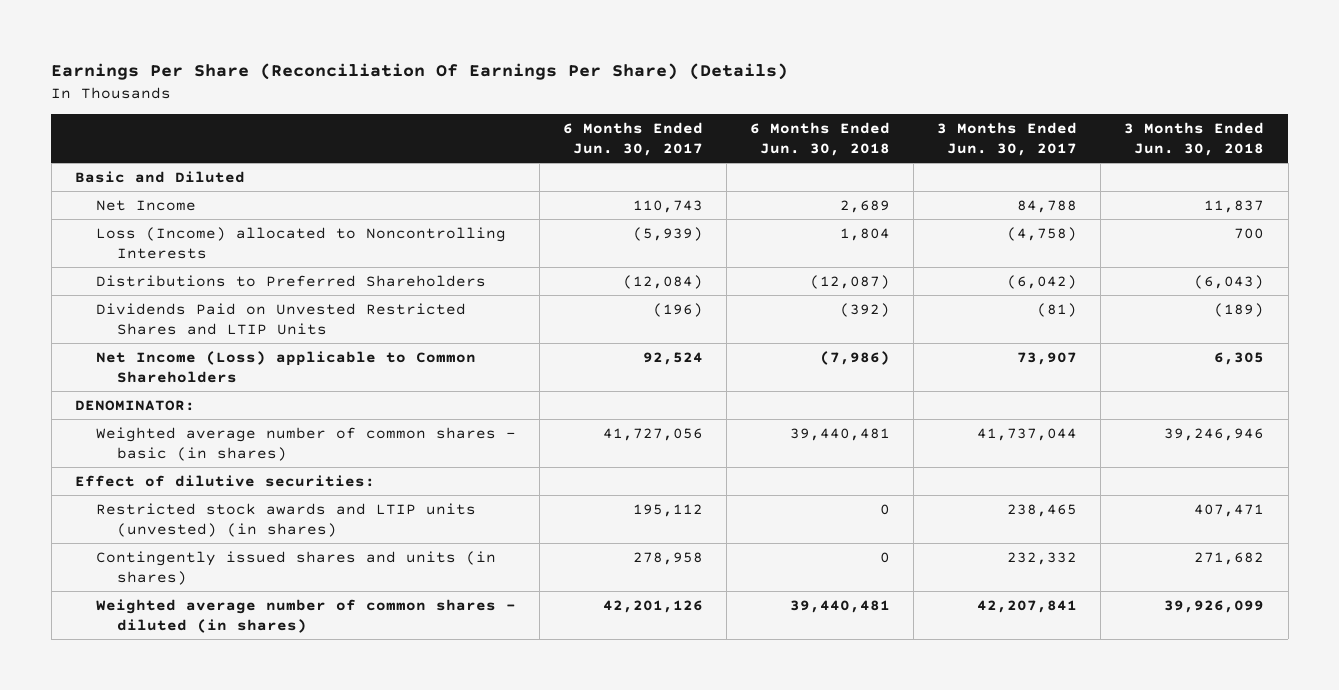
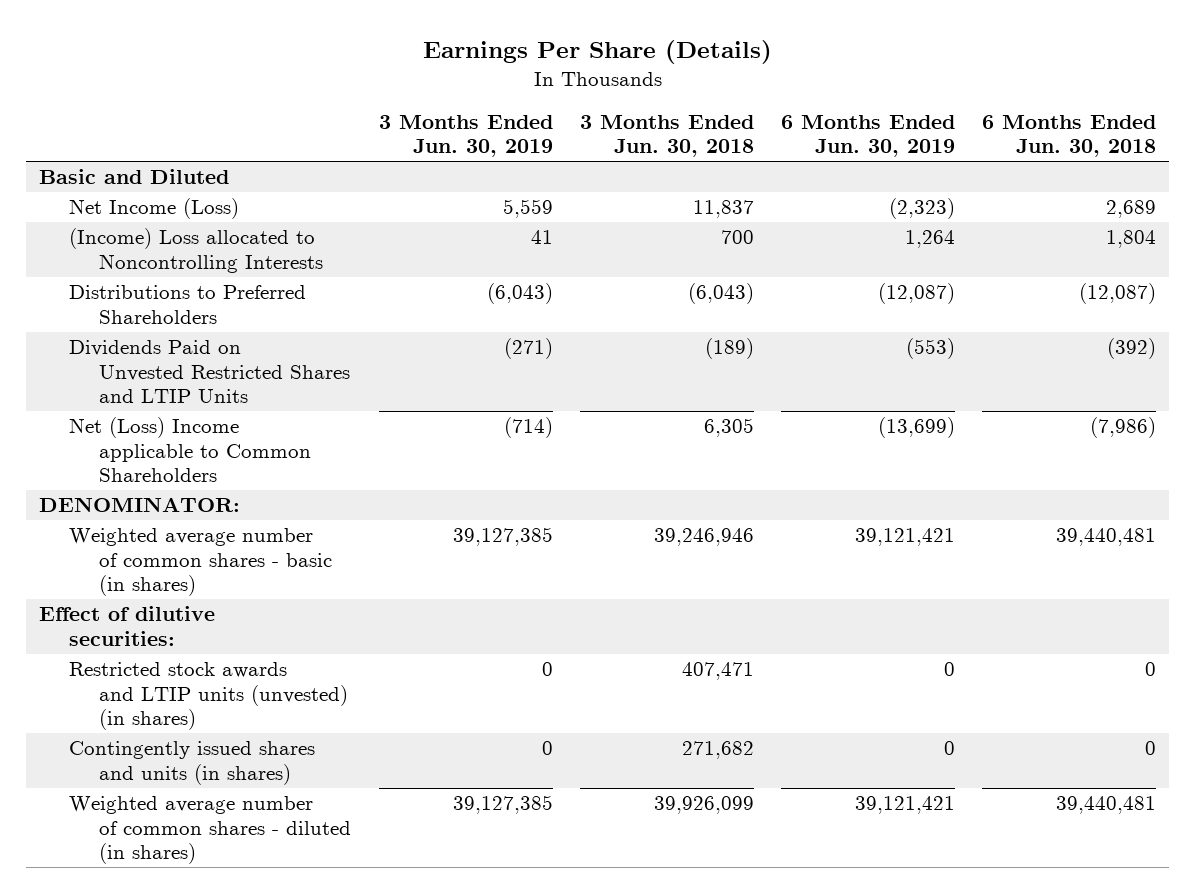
- Earnings Per Share (Reconciliation Of Earnings Per Share) (Details)
+ Earnings Per Share (Details)
- | 6 Months Ended Jun. 30, 2017 | 6 Months Ended Jun. 30, 2018 | 3 Months Ended Jun. 30, 2017 | 3 Months Ended Jun. 30, 2018
+ | 3 Months Ended Jun. 30, 2019 | 3 Months Ended Jun. 30, 2018 | 6 Months Ended Jun. 30, 2019 | 6 Months Ended Jun. 30, 2018
- Net Income | 110,743 | 2,689 | 84,788 | 11,837
- Loss (Income) allocated to Noncontrolling Interests | (5,939) | 1,804 | (4,758) | 700
+ Net Income (Loss) | 5,559 | 11,837 | (2,323) | 2,689
+ (Income) Loss allocated to Noncontrolling Interests | 41 | 700 | 1,264 | 1,804
- Net Income (Loss) applicable to Common Shareholders | 92,524 | (7,986) | 73,907 | 6,305
+ Net (Loss) Income applicable to Common Shareholders | (714) | 6,305 | (13,699) | (7,986)

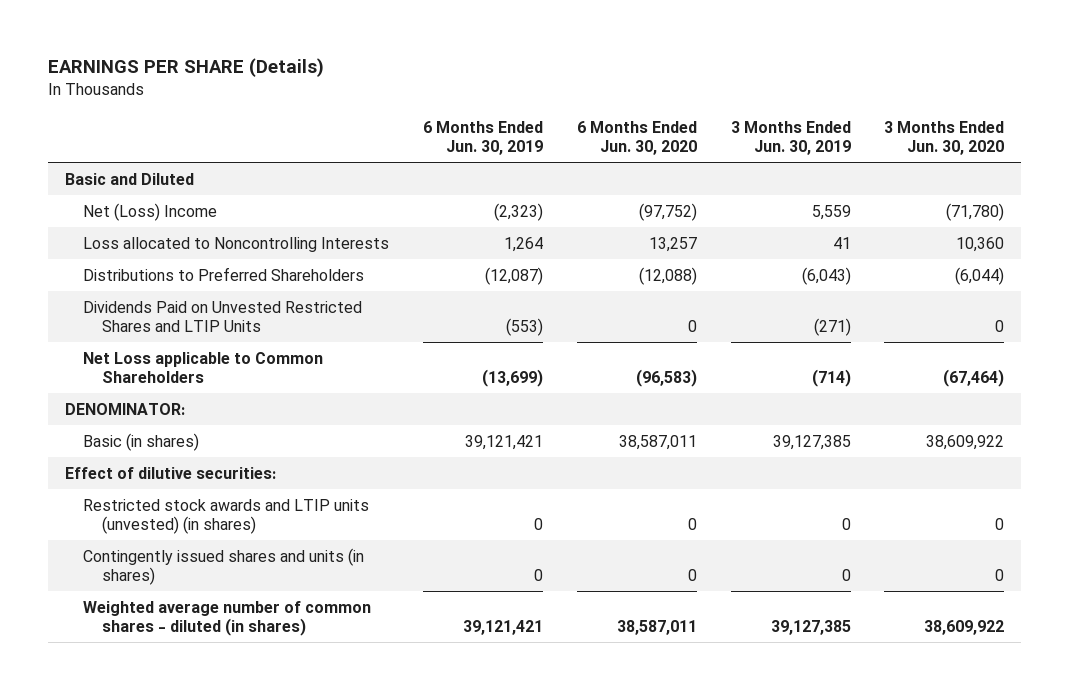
- Earnings Per Share (Details)
+ EARNINGS PER SHARE (Details)
- | 3 Months Ended Jun. 30, 2019 | 3 Months Ended Jun. 30, 2018 | 6 Months Ended Jun. 30, 2019 | 6 Months Ended Jun. 30, 2018
+ | 6 Months Ended Jun. 30, 2019 | 6 Months Ended Jun. 30, 2020 | 3 Months Ended Jun. 30, 2019 | 3 Months Ended Jun. 30, 2020
- Net Income (Loss) | 5,559 | 11,837 | (2,323) | 2,689
- (Income) Loss allocated to Noncontrolling Interests | 41 | 700 | 1,264 | 1,804
+ Net (Loss) Income | (2,323) | (97,752) | 5,559 | (71,780)
+ Loss allocated to Noncontrolling Interests | 1,264 | 13,257 | 41 | 10,360
- Net (Loss) Income applicable to Common Shareholders | (714) | 6,305 | (13,699) | (7,986)
+ Net Loss applicable to Common Shareholders | (13,699) | (96,583) | (714) | (67,464)
- Weighted average number of common shares - basic (in shares) | 39,127,385 | 39,246,946 | 39,121,421 | 39,440,481
+ Basic (in shares) | 39,121,421 | 38,587,011 | 39,127,385 | 38,609,922

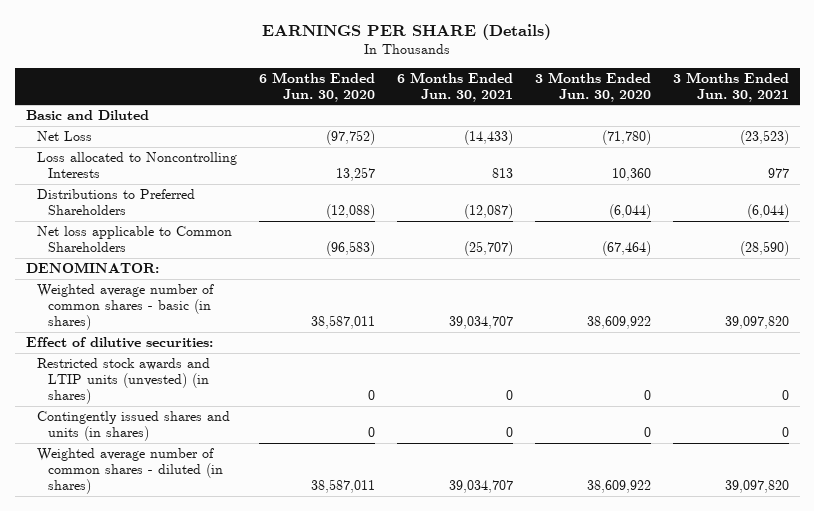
- | 6 Months Ended Jun. 30, 2019 | 6 Months Ended Jun. 30, 2020 | 3 Months Ended Jun. 30, 2019 | 3 Months Ended Jun. 30, 2020
+ | 6 Months Ended Jun. 30, 2020 | 6 Months Ended Jun. 30, 2021 | 3 Months Ended Jun. 30, 2020 | 3 Months Ended Jun. 30, 2021
- Net (Loss) Income | (2,323) | (97,752) | 5,559 | (71,780)
+ Net Loss | (97,752) | (14,433) | (71,780) | (23,523)
- Dividends Paid on Unvested Restricted Shares and LTIP Units | (553) | 0 | (271) | 0
- Net Loss applicable to Common Shareholders | (13,699) | (96,583) | (714) | (67,464)
+ Net loss applicable to Common Shareholders | (96,583) | (25,707) | (67,464) | (28,590)
- Basic (in shares) | 39,121,421 | 38,587,011 | 39,127,385 | 38,609,922
+ Weighted average number of common shares - basic (in shares) | 38,587,011 | 39,034,707 | 38,609,922 | 39,097,820

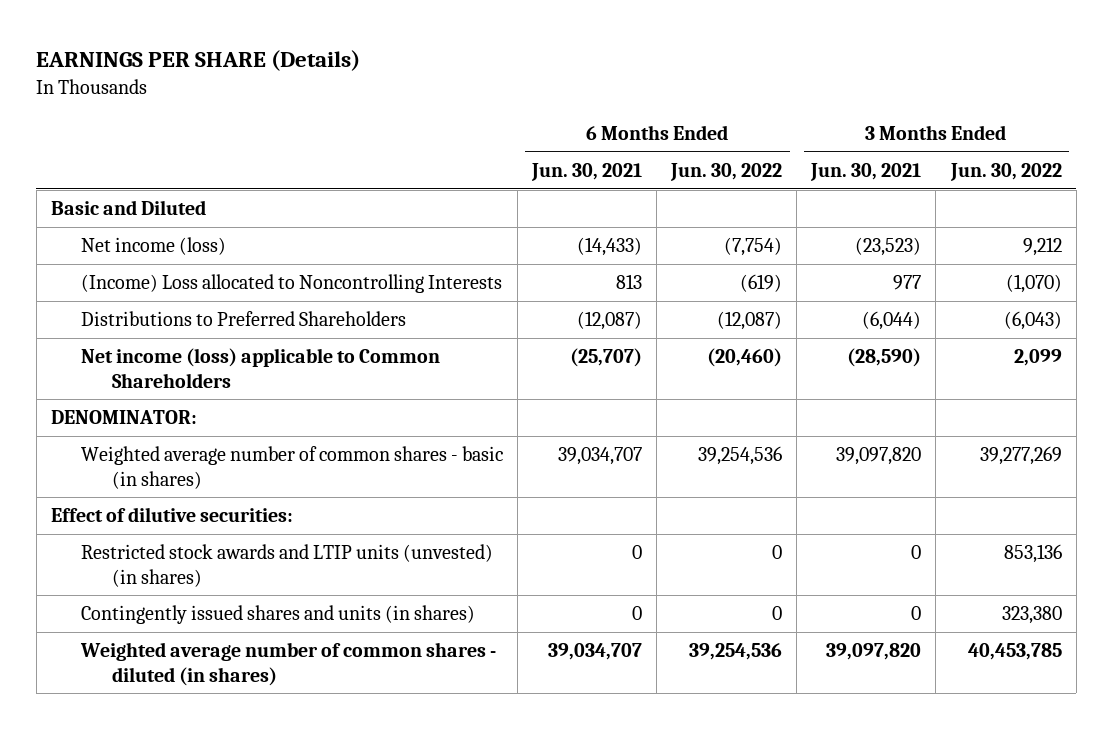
- | 6 Months Ended Jun. 30, 2020 | 6 Months Ended Jun. 30, 2021 | 3 Months Ended Jun. 30, 2020 | 3 Months Ended Jun. 30, 2021
+ | 6 Months Ended Jun. 30, 2021 | 6 Months Ended Jun. 30, 2022 | 3 Months Ended Jun. 30, 2021 | 3 Months Ended Jun. 30, 2022
- Net Loss | (97,752) | (14,433) | (71,780) | (23,523)
- Loss allocated to Noncontrolling Interests | 13,257 | 813 | 10,360 | 977
+ Net income (loss) | (14,433) | (7,754) | (23,523) | 9,212
+ (Income) Loss allocated to Noncontrolling Interests | 813 | (619) | 977 | (1,070)
- Net loss applicable to Common Shareholders | (96,583) | (25,707) | (67,464) | (28,590)
+ Net income (loss) applicable to Common Shareholders | (25,707) | (20,460) | (28,590) | 2,099

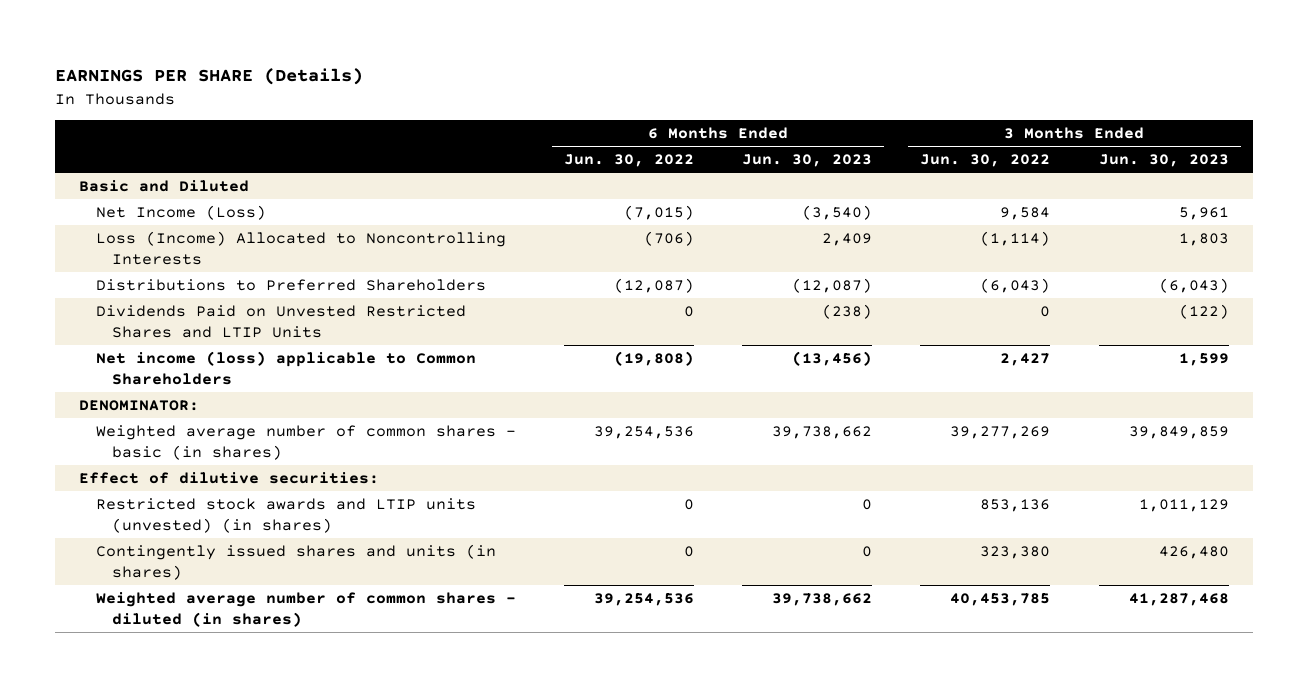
- | 6 Months Ended Jun. 30, 2021 | 6 Months Ended Jun. 30, 2022 | 3 Months Ended Jun. 30, 2021 | 3 Months Ended Jun. 30, 2022
+ | 6 Months Ended Jun. 30, 2022 | 6 Months Ended Jun. 30, 2023 | 3 Months Ended Jun. 30, 2022 | 3 Months Ended Jun. 30, 2023
- Net income (loss) | (14,433) | (7,754) | (23,523) | 9,212
- (Income) Loss allocated to Noncontrolling Interests | 813 | (619) | 977 | (1,070)
+ Net Income (Loss) | (7,015) | (3,540) | 9,584 | 5,961
+ Loss (Income) Allocated to Noncontrolling Interests | (706) | 2,409 | (1,114) | 1,803
- Net income (loss) applicable to Common Shareholders | (25,707) | (20,460) | (28,590) | 2,099
+ Dividends Paid on Unvested Restricted Shares and LTIP Units | 0 | (238) | 0 | (122)
+ Net income (loss) applicable to Common Shareholders | (19,808) | (13,456) | 2,427 | 1,599

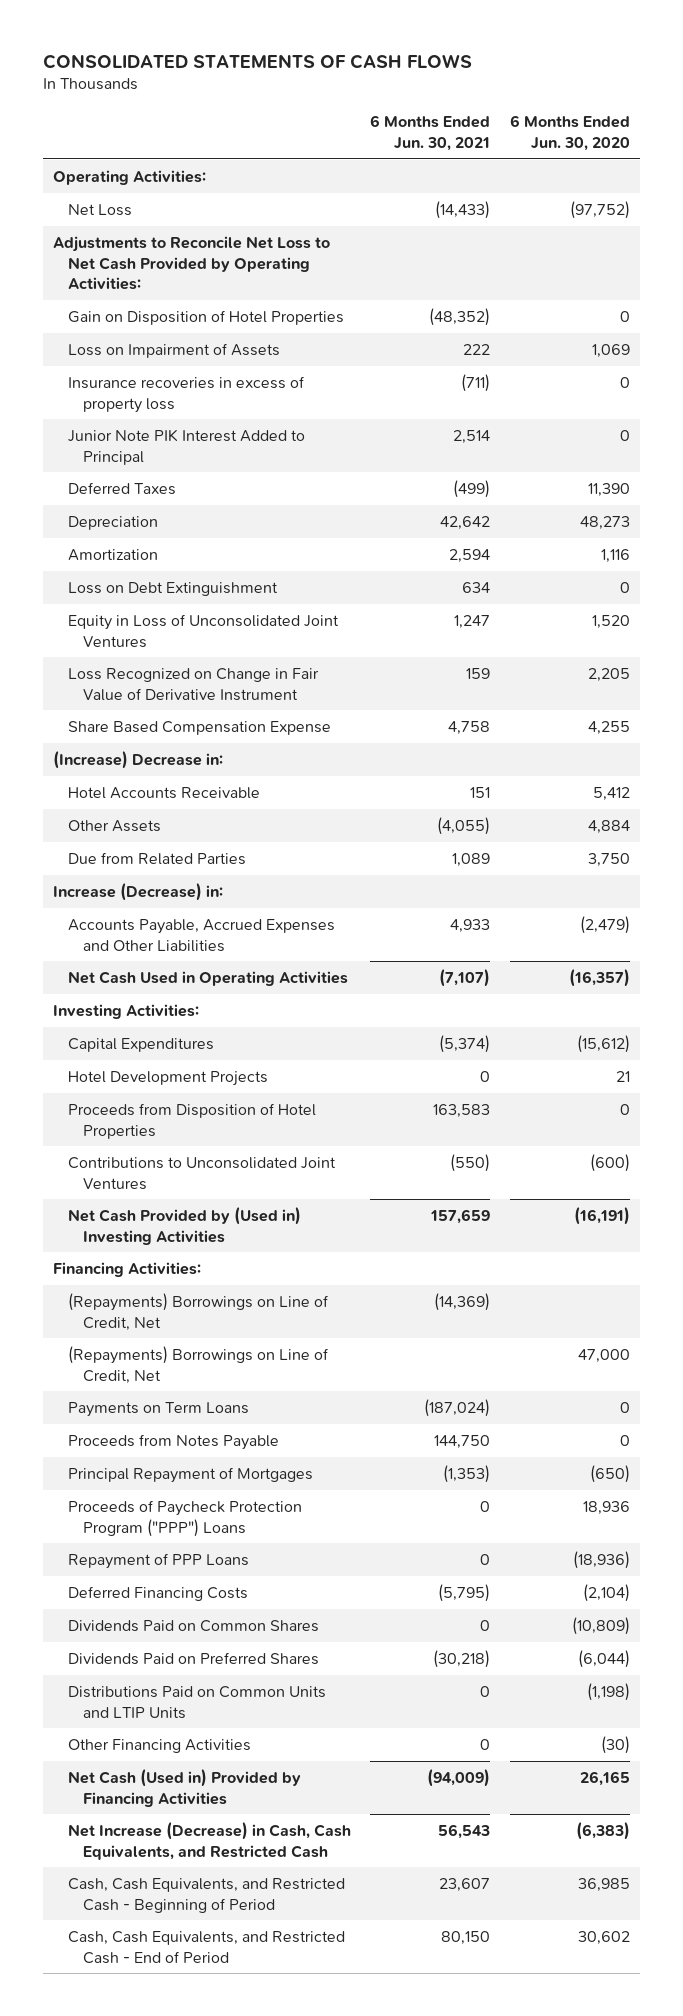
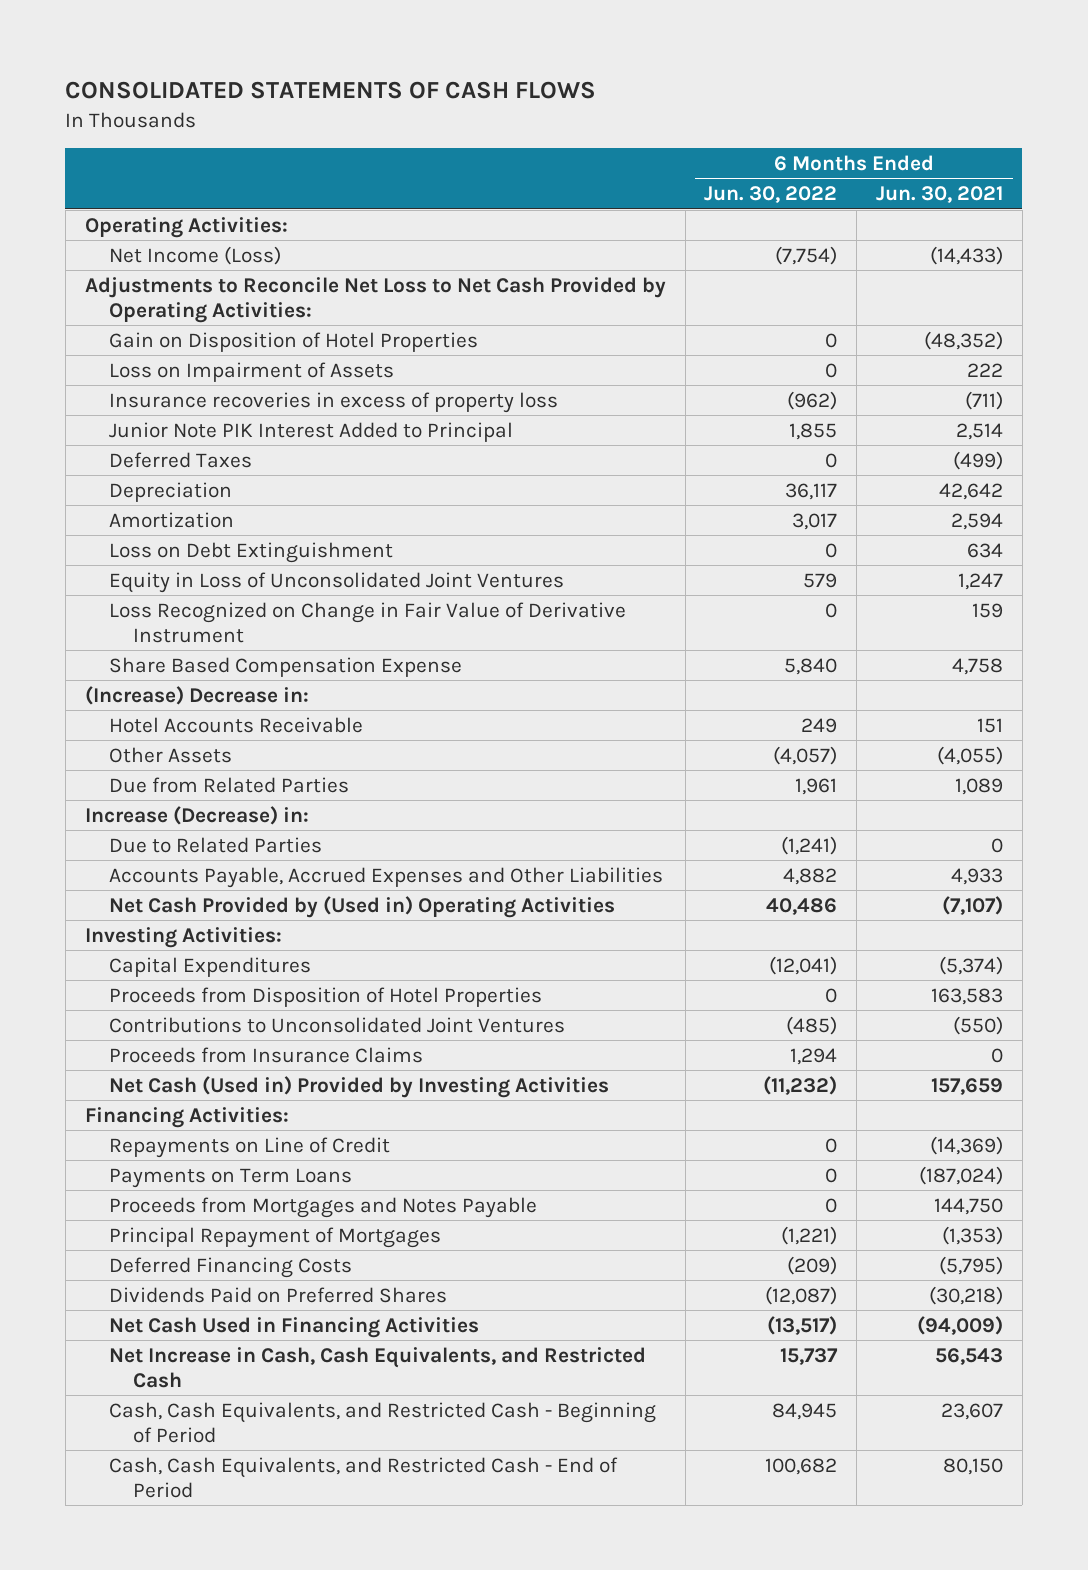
- | 6 Months Ended Jun. 30, 2021 | 6 Months Ended Jun. 30, 2020
+ | 6 Months Ended Jun. 30, 2022 | 6 Months Ended Jun. 30, 2021
- Net Loss | (14,433) | (97,752)
+ Net Income (Loss) | (7,754) | (14,433)
+ Due to Related Parties | (1,241) | 0
- Net Cash Used in Operating Activities | (7,107) | (16,357)
+ Net Cash Provided by (Used in) Operating Activities | 40,486 | (7,107)
- Hotel Development Projects | 0 | 21
- Net Cash Provided by (Used in) Investing Activities | 157,659 | (16,191)
+ Proceeds from Insurance Claims | 1,294 | 0
+ Net Cash (Used in) Provided by Investing Activities | (11,232) | 157,659
- (Repayments) Borrowings on Line of Credit, Net | (14,369) |
- (Repayments) Borrowings on Line of Credit, Net | | 47,000
+ Repayments on Line of Credit | 0 | (14,369)
- Proceeds from Notes Payable | 144,750 | 0
+ Proceeds from Mortgages and Notes Payable | 0 | 144,750
- Proceeds of Paycheck Protection Program ("PPP") Loans | 0 | 18,936
- Repayment of PPP Loans | 0 | (18,936)
- Dividends Paid on Common Shares | 0 | (10,809)
- Distributions Paid on Common Units and LTIP Units | 0 | (1,198)
- Other Financing Activities | 0 | (30)
- Net Cash (Used in) Provided by Financing Activities | (94,009) | 26,165
- Net Increase (Decrease) in Cash, Cash Equivalents, and Restricted Cash | 56,543 | (6,383)
+ Net Cash Used in Financing Activities | (13,517) | (94,009)
+ Net Increase in Cash, Cash Equivalents, and Restricted Cash | 15,737 | 56,543

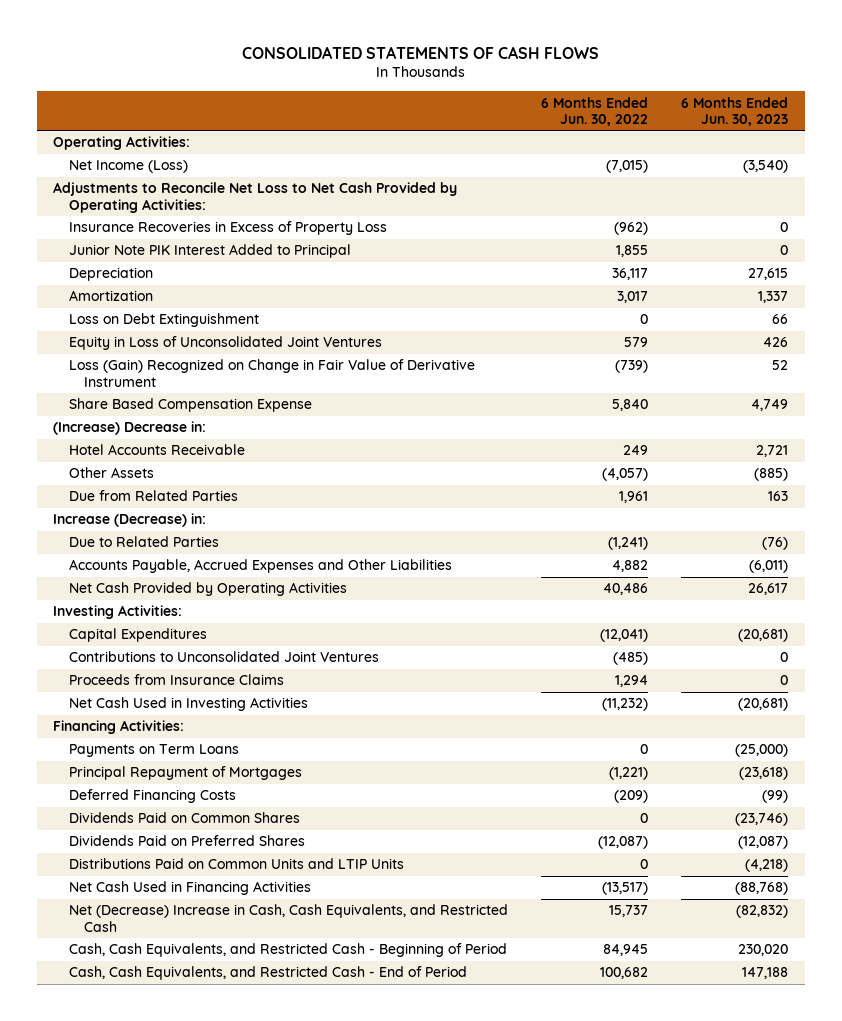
- | 6 Months Ended Jun. 30, 2022 | 6 Months Ended Jun. 30, 2021
+ | 6 Months Ended Jun. 30, 2022 | 6 Months Ended Jun. 30, 2023
- Net Income (Loss) | (7,754) | (14,433)
+ Net Income (Loss) | (7,015) | (3,540)
- Gain on Disposition of Hotel Properties | 0 | (48,352)
- Loss on Impairment of Assets | 0 | 222
- Insurance recoveries in excess of property loss | (962) | (711)
+ Insurance Recoveries in Excess of Property Loss | (962) | 0
- Deferred Taxes | 0 | (499)
- Loss Recognized on Change in Fair Value of Derivative Instrument | 0 | 159
+ Loss (Gain) Recognized on Change in Fair Value of Derivative Instrument | (739) | 52
- Net Cash Provided by (Used in) Operating Activities | 40,486 | (7,107)
+ Net Cash Provided by Operating Activities | 40,486 | 26,617
- Proceeds from Disposition of Hotel Properties | 0 | 163,583
- Net Cash (Used in) Provided by Investing Activities | (11,232) | 157,659
+ Net Cash Used in Investing Activities | (11,232) | (20,681)
- Repayments on Line of Credit | 0 | (14,369)
- Proceeds from Mortgages and Notes Payable | 0 | 144,750
+ Dividends Paid on Common Shares | 0 | (23,746)
+ Distributions Paid on Common Units and LTIP Units | 0 | (4,218)
- Net Increase in Cash, Cash Equivalents, and Restricted Cash | 15,737 | 56,543
+ Net (Decrease) Increase in Cash, Cash Equivalents, and Restricted Cash | 15,737 | (82,832)

